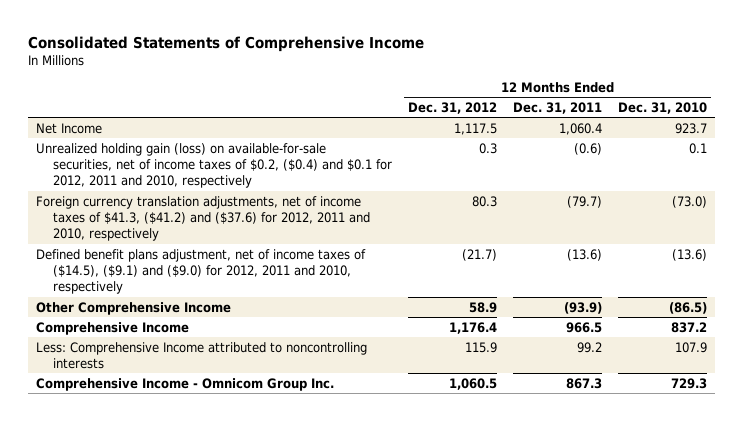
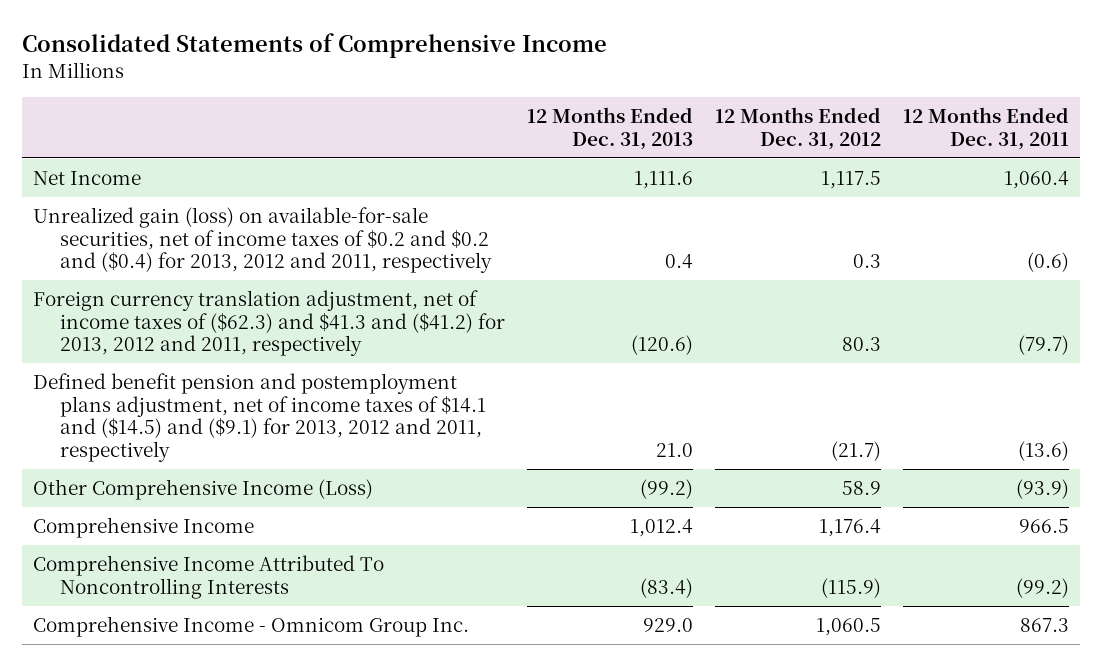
- | 12 Months Ended Dec. 31, 2012 | 12 Months Ended Dec. 31, 2011 | 12 Months Ended Dec. 31, 2010
+ | 12 Months Ended Dec. 31, 2013 | 12 Months Ended Dec. 31, 2012 | 12 Months Ended Dec. 31, 2011
- Unrealized holding gain (loss) on available-for-sale securities, net of income taxes of $0.2, ($0.4) and $0.1 for 2012, 2011 and 2010, respectively | 0.3 | (0.6) | 0.1
- Foreign currency translation adjustments, net of income taxes of $41.3, ($41.2) and ($37.6) for 2012, 2011 and 2010, respectively | 80.3 | (79.7) | (73.0)
- Defined benefit plans adjustment, net of income taxes of ($14.5), ($9.1) and ($9.0) for 2012, 2011 and 2010, respectively | (21.7) | (13.6) | (13.6)
- Other Comprehensive Income | 58.9 | (93.9) | (86.5)
+ Unrealized gain (loss) on available-for-sale securities, net of income taxes of $0.2 and $0.2 and ($0.4) for 2013, 2012 and 2011, respectively | 0.4 | 0.3 | (0.6)
+ Foreign currency translation adjustment, net of income taxes of ($62.3) and $41.3 and ($41.2) for 2013, 2012 and 2011, respectively | (120.6) | 80.3 | (79.7)
+ Defined benefit pension and postemployment plans adjustment, net of income taxes of $14.1 and ($14.5) and ($9.1) for 2013, 2012 and 2011, respectively | 21.0 | (21.7) | (13.6)
+ Other Comprehensive Income (Loss) | (99.2) | 58.9 | (93.9)
- Less: Comprehensive Income attributed to noncontrolling interests | 115.9 | 99.2 | 107.9
+ Comprehensive Income Attributed To Noncontrolling Interests | (83.4) | (115.9) | (99.2)

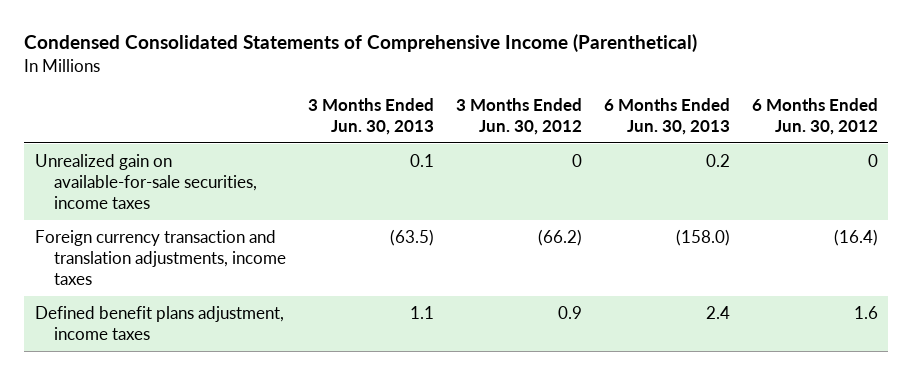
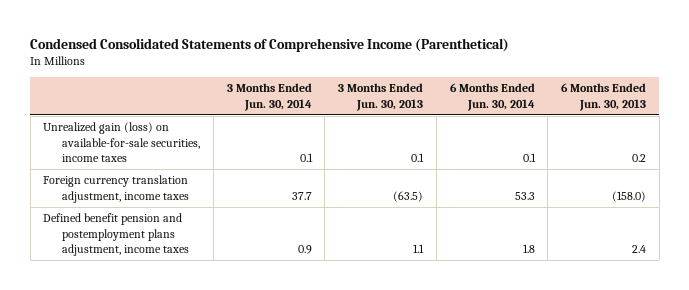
- | 3 Months Ended Jun. 30, 2013 | 3 Months Ended Jun. 30, 2012 | 6 Months Ended Jun. 30, 2013 | 6 Months Ended Jun. 30, 2012
+ | 3 Months Ended Jun. 30, 2014 | 3 Months Ended Jun. 30, 2013 | 6 Months Ended Jun. 30, 2014 | 6 Months Ended Jun. 30, 2013
- Unrealized gain on available-for-sale securities, income taxes | 0.1 | 0 | 0.2 | 0
- Foreign currency transaction and translation adjustments, income taxes | (63.5) | (66.2) | (158.0) | (16.4)
- Defined benefit plans adjustment, income taxes | 1.1 | 0.9 | 2.4 | 1.6
+ Unrealized gain (loss) on available-for-sale securities, income taxes | 0.1 | 0.1 | 0.1 | 0.2
+ Foreign currency translation adjustment, income taxes | 37.7 | (63.5) | 53.3 | (158.0)
+ Defined benefit pension and postemployment plans adjustment, income taxes | 0.9 | 1.1 | 1.8 | 2.4

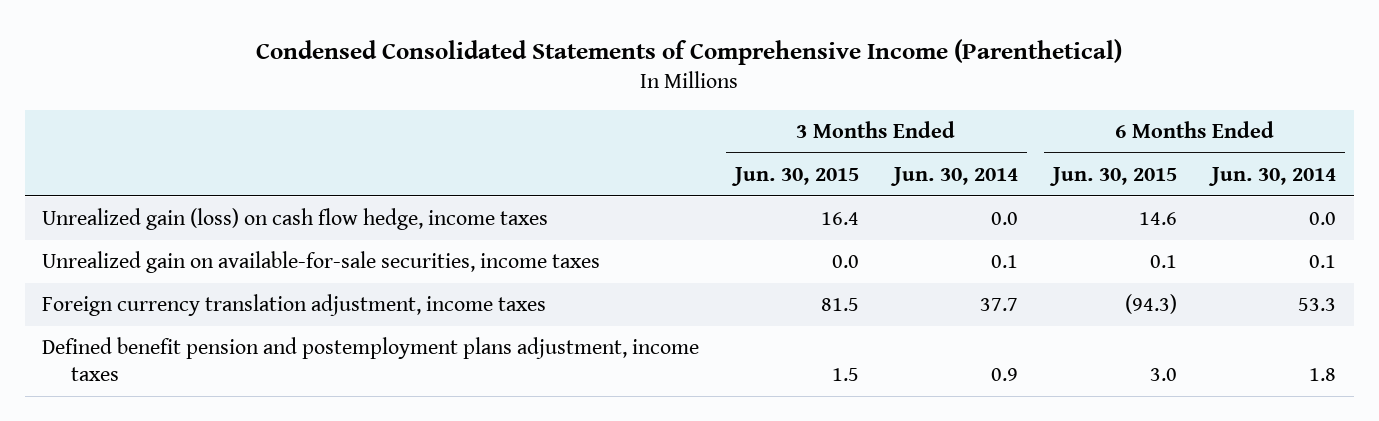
- | 3 Months Ended Jun. 30, 2014 | 3 Months Ended Jun. 30, 2013 | 6 Months Ended Jun. 30, 2014 | 6 Months Ended Jun. 30, 2013
+ | 3 Months Ended Jun. 30, 2015 | 3 Months Ended Jun. 30, 2014 | 6 Months Ended Jun. 30, 2015 | 6 Months Ended Jun. 30, 2014
- Unrealized gain (loss) on available-for-sale securities, income taxes | 0.1 | 0.1 | 0.1 | 0.2
+ Unrealized gain (loss) on cash flow hedge, income taxes | 16.4 | 0.0 | 14.6 | 0.0
+ Unrealized gain on available-for-sale securities, income taxes | 0.0 | 0.1 | 0.1 | 0.1

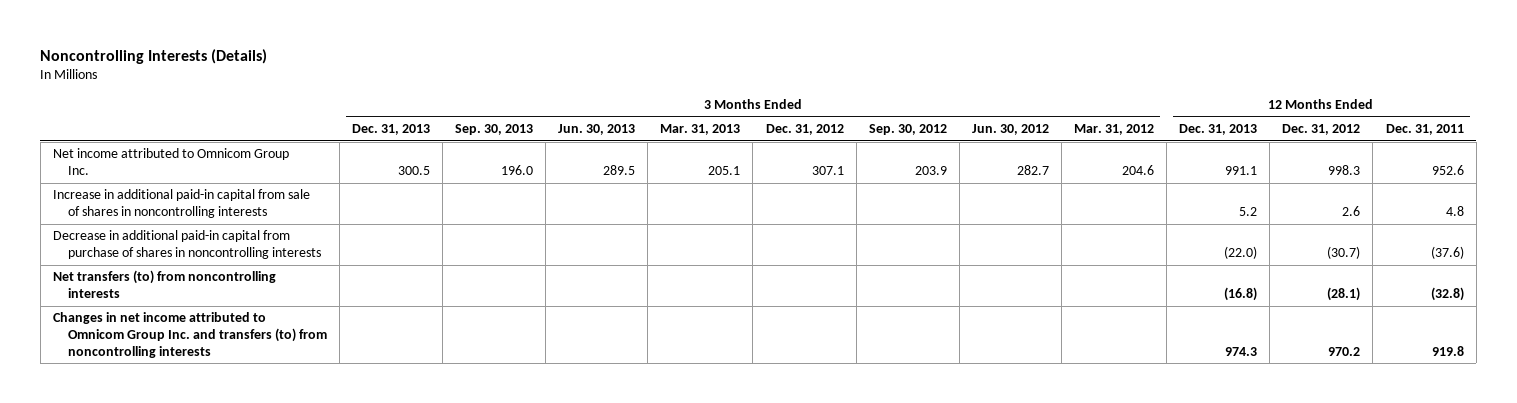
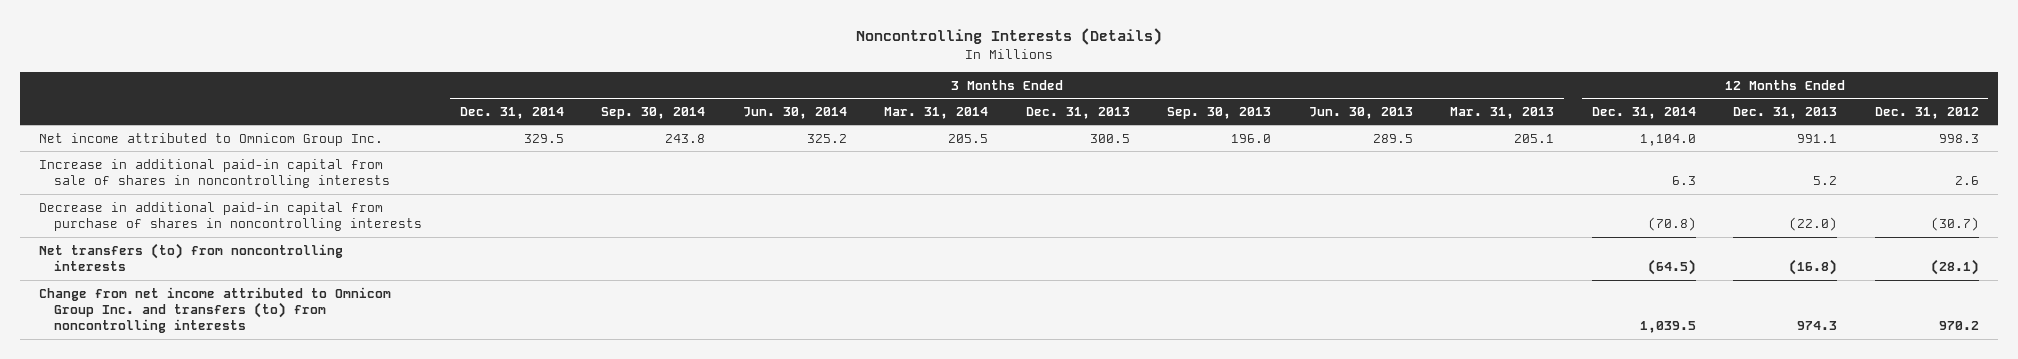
- | 3 Months Ended Dec. 31, 2013 | 3 Months Ended Sep. 30, 2013 | 3 Months Ended Jun. 30, 2013 | 3 Months Ended Mar. 31, 2013 | 3 Months Ended Dec. 31, 2012 | 3 Months Ended Sep. 30, 2012 | 3 Months Ended Jun. 30, 2012 | 3 Months Ended Mar. 31, 2012 | 12 Months Ended Dec. 31, 2013 | 12 Months Ended Dec. 31, 2012 | 12 Months Ended Dec. 31, 2011
+ | 3 Months Ended Dec. 31, 2014 | 3 Months Ended Sep. 30, 2014 | 3 Months Ended Jun. 30, 2014 | 3 Months Ended Mar. 31, 2014 | 3 Months Ended Dec. 31, 2013 | 3 Months Ended Sep. 30, 2013 | 3 Months Ended Jun. 30, 2013 | 3 Months Ended Mar. 31, 2013 | 12 Months Ended Dec. 31, 2014 | 12 Months Ended Dec. 31, 2013 | 12 Months Ended Dec. 31, 2012
- Changes in net income attributed to Omnicom Group Inc. and transfers (to) from noncontrolling interests | | | | | | | | | 974.3 | 970.2 | 919.8
+ Change from net income attributed to Omnicom Group Inc. and transfers (to) from noncontrolling interests | | | | | | | | | 1,039.5 | 974.3 | 970.2

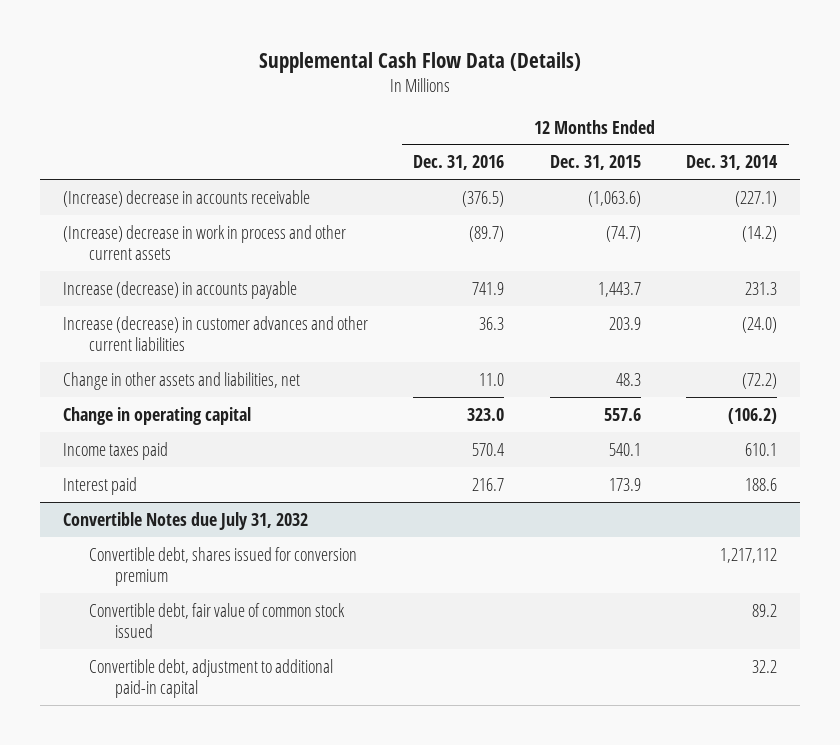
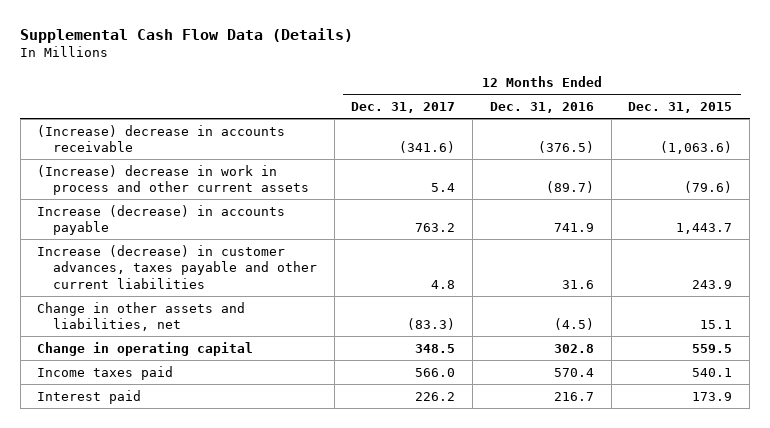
- | 12 Months Ended Dec. 31, 2016 | 12 Months Ended Dec. 31, 2015 | 12 Months Ended Dec. 31, 2014
+ | 12 Months Ended Dec. 31, 2017 | 12 Months Ended Dec. 31, 2016 | 12 Months Ended Dec. 31, 2015
- (Increase) decrease in work in process and other current assets | (89.7) | (74.7) | (14.2)
+ (Increase) decrease in work in process and other current assets | 5.4 | (89.7) | (79.6)
- Increase (decrease) in customer advances and other current liabilities | 36.3 | 203.9 | (24.0)
- Change in other assets and liabilities, net | 11.0 | 48.3 | (72.2)
- Change in operating capital | 323.0 | 557.6 | (106.2)
+ Increase (decrease) in customer advances, taxes payable and other current liabilities | 4.8 | 31.6 | 243.9
+ Change in other assets and liabilities, net | (83.3) | (4.5) | 15.1
+ Change in operating capital | 348.5 | 302.8 | 559.5
- Convertible Notes due July 31, 2032
- Convertible debt, shares issued for conversion premium | | | 1,217,112
- Convertible debt, fair value of common stock issued | | | 89.2
- Convertible debt, adjustment to additional paid-in capital | | | 32.2

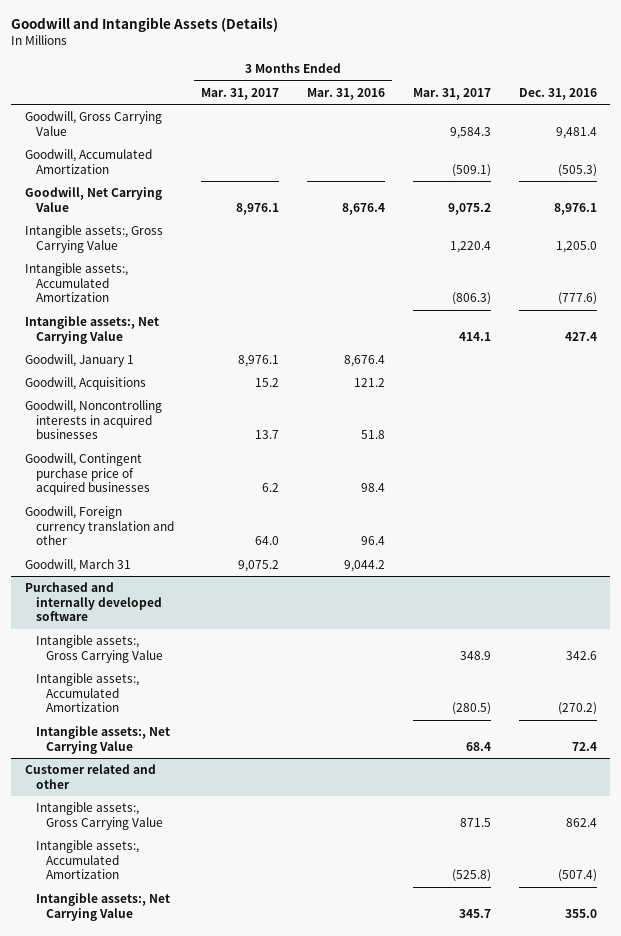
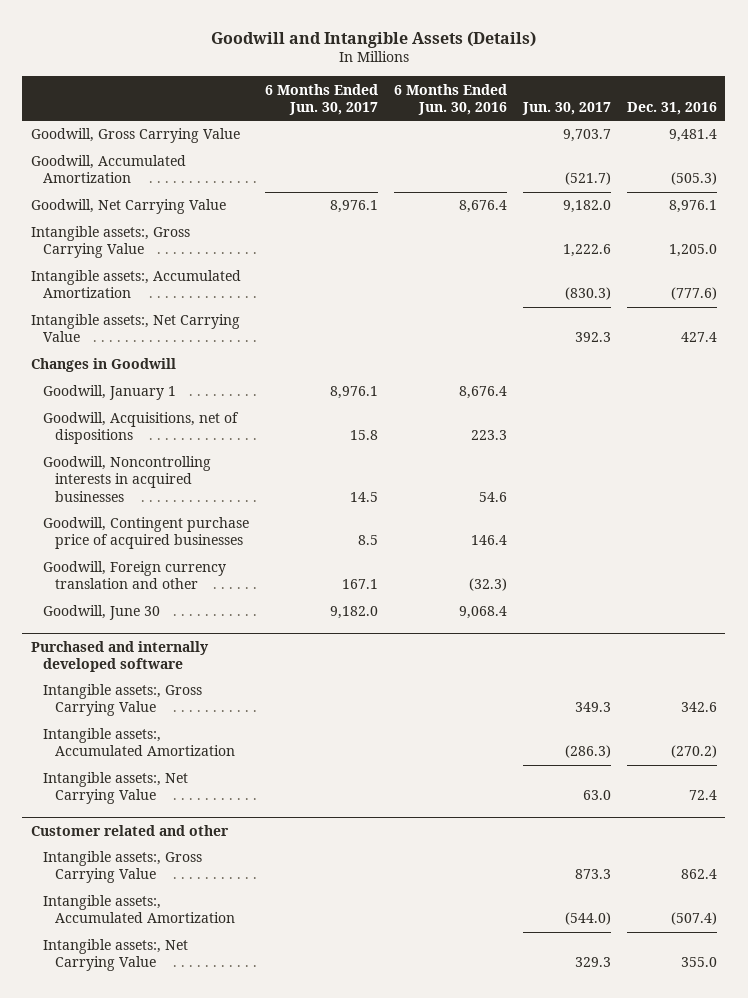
- | 3 Months Ended Mar. 31, 2017 | 3 Months Ended Mar. 31, 2016 | Mar. 31, 2017 | Dec. 31, 2016
+ | 6 Months Ended Jun. 30, 2017 | 6 Months Ended Jun. 30, 2016 | Jun. 30, 2017 | Dec. 31, 2016
+ Changes in Goodwill
- Goodwill, Acquisitions | 15.2 | 121.2 | |
+ Goodwill, Acquisitions, net of dispositions | 15.8 | 223.3 | |
- Goodwill, March 31 | 9,075.2 | 9,044.2 | |
+ Goodwill, June 30 | 9,182.0 | 9,068.4 | |

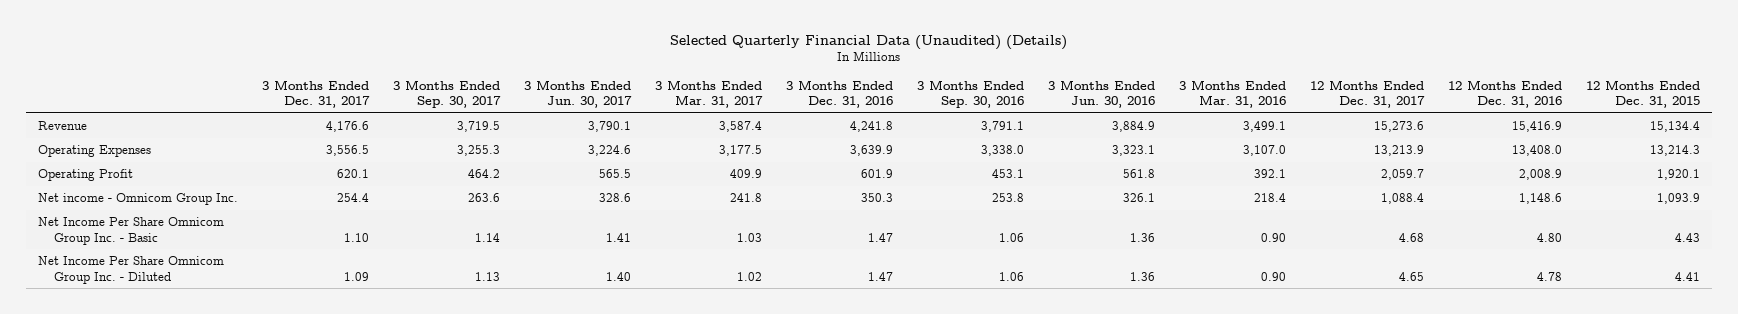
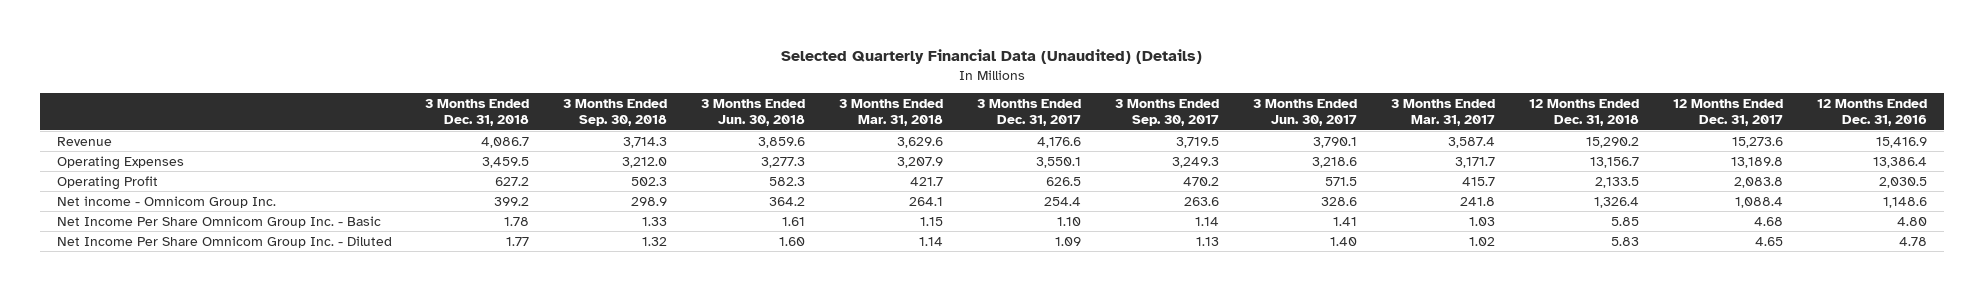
- | 3 Months Ended Dec. 31, 2017 | 3 Months Ended Sep. 30, 2017 | 3 Months Ended Jun. 30, 2017 | 3 Months Ended Mar. 31, 2017 | 3 Months Ended Dec. 31, 2016 | 3 Months Ended Sep. 30, 2016 | 3 Months Ended Jun. 30, 2016 | 3 Months Ended Mar. 31, 2016 | 12 Months Ended Dec. 31, 2017 | 12 Months Ended Dec. 31, 2016 | 12 Months Ended Dec. 31, 2015
+ | 3 Months Ended Dec. 31, 2018 | 3 Months Ended Sep. 30, 2018 | 3 Months Ended Jun. 30, 2018 | 3 Months Ended Mar. 31, 2018 | 3 Months Ended Dec. 31, 2017 | 3 Months Ended Sep. 30, 2017 | 3 Months Ended Jun. 30, 2017 | 3 Months Ended Mar. 31, 2017 | 12 Months Ended Dec. 31, 2018 | 12 Months Ended Dec. 31, 2017 | 12 Months Ended Dec. 31, 2016
- Operating Expenses | 3,556.5 | 3,255.3 | 3,224.6 | 3,177.5 | 3,639.9 | 3,338.0 | 3,323.1 | 3,107.0 | 13,213.9 | 13,408.0 | 13,214.3
- Operating Profit | 620.1 | 464.2 | 565.5 | 409.9 | 601.9 | 453.1 | 561.8 | 392.1 | 2,059.7 | 2,008.9 | 1,920.1
+ Operating Expenses | 3,459.5 | 3,212.0 | 3,277.3 | 3,207.9 | 3,550.1 | 3,249.3 | 3,218.6 | 3,171.7 | 13,156.7 | 13,189.8 | 13,386.4
+ Operating Profit | 627.2 | 502.3 | 582.3 | 421.7 | 626.5 | 470.2 | 571.5 | 415.7 | 2,133.5 | 2,083.8 | 2,030.5

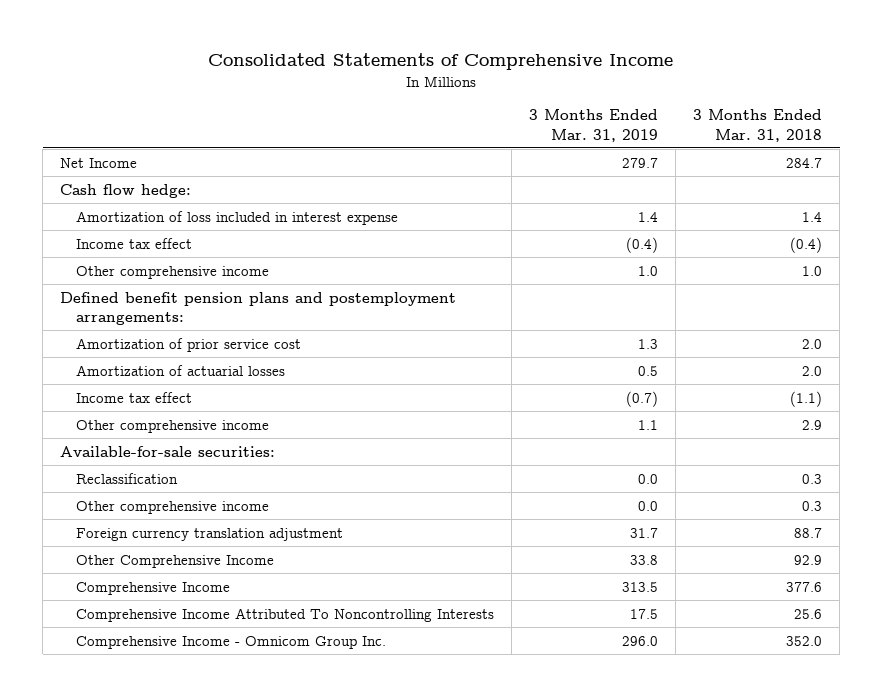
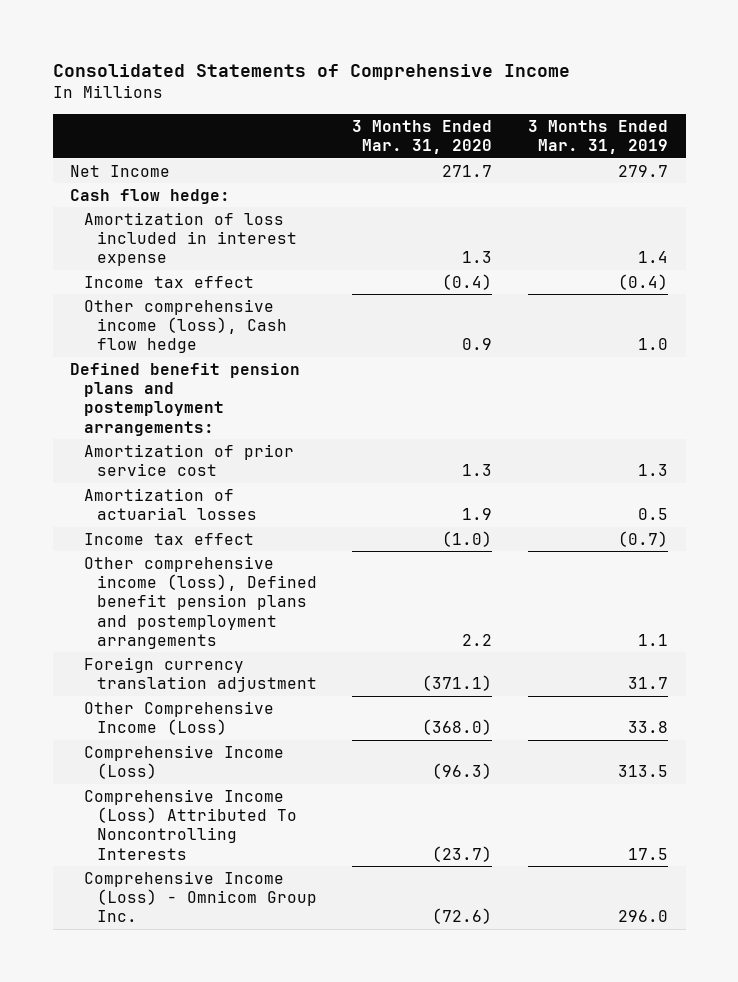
- | 3 Months Ended Mar. 31, 2019 | 3 Months Ended Mar. 31, 2018
+ | 3 Months Ended Mar. 31, 2020 | 3 Months Ended Mar. 31, 2019
- Other comprehensive income | 1.0 | 1.0
+ Other comprehensive income (loss), Cash flow hedge | 0.9 | 1.0
- Other comprehensive income | 1.1 | 2.9
- Available-for-sale securities:
- Reclassification | 0.0 | 0.3
- Other comprehensive income | 0.0 | 0.3
+ Other comprehensive income (loss), Defined benefit pension plans and postemployment arrangements | 2.2 | 1.1
- Other Comprehensive Income | 33.8 | 92.9
- Comprehensive Income | 313.5 | 377.6
- Comprehensive Income Attributed To Noncontrolling Interests | 17.5 | 25.6
- Comprehensive Income - Omnicom Group Inc. | 296.0 | 352.0
+ Other Comprehensive Income (Loss) | (368.0) | 33.8
+ Comprehensive Income (Loss) | (96.3) | 313.5
+ Comprehensive Income (Loss) Attributed To Noncontrolling Interests | (23.7) | 17.5
+ Comprehensive Income (Loss) - Omnicom Group Inc. | (72.6) | 296.0

